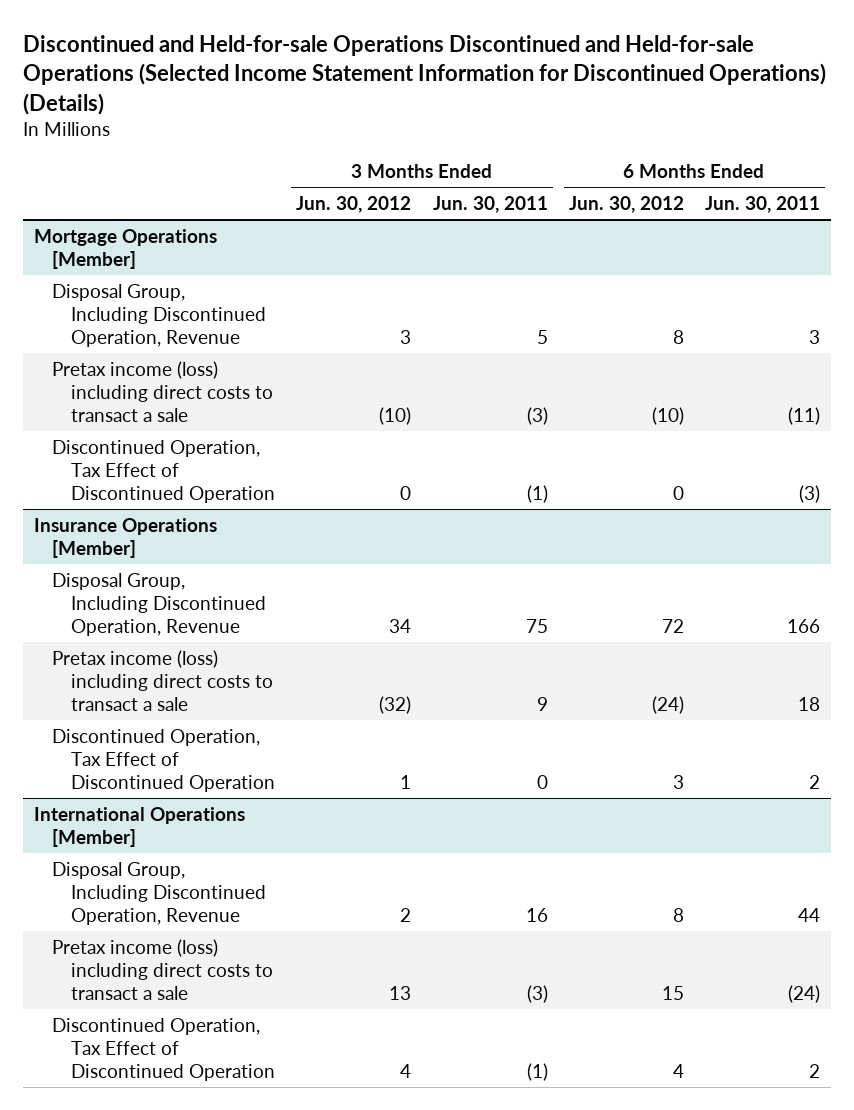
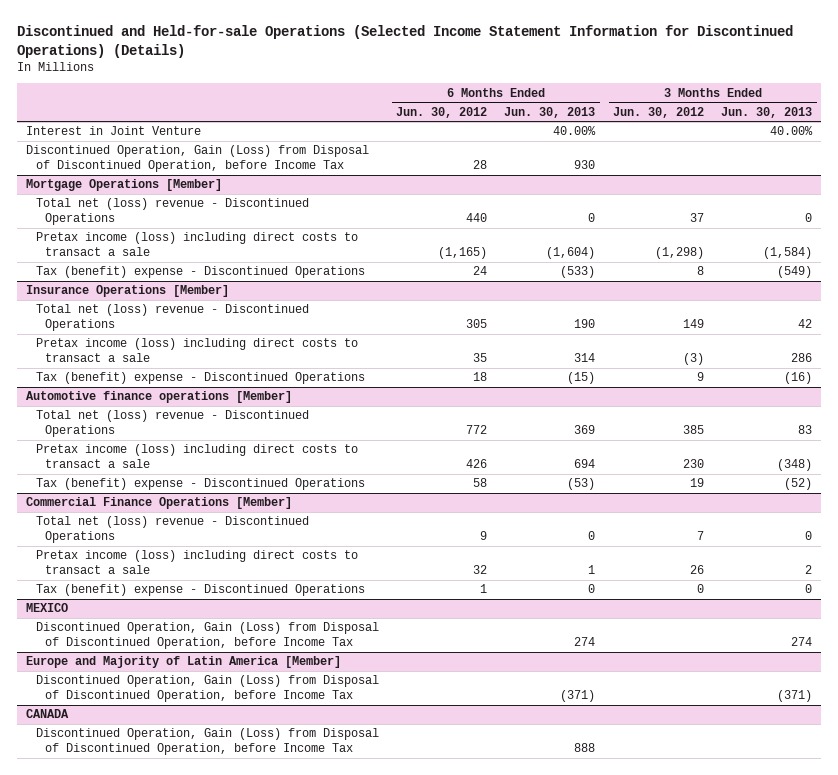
- Discontinued and Held-for-sale Operations Discontinued and Held-for-sale Operations (Selected Income Statement Information for Discontinued Operations) (Details)
+ Discontinued and Held-for-sale Operations (Selected Income Statement Information for Discontinued Operations) (Details)
- | 3 Months Ended Jun. 30, 2012 | 3 Months Ended Jun. 30, 2011 | 6 Months Ended Jun. 30, 2012 | 6 Months Ended Jun. 30, 2011
+ | 6 Months Ended Jun. 30, 2012 | 6 Months Ended Jun. 30, 2013 | 3 Months Ended Jun. 30, 2012 | 3 Months Ended Jun. 30, 2013
+ Interest in Joint Venture | | 40.00% | | 40.00%
+ Discontinued Operation, Gain (Loss) from Disposal of Discontinued Operation, before Income Tax | 28 | 930 | |
@ Mortgage Operations [Member]
- Disposal Group, Including Discontinued Operation, Revenue | 3 | 5 | 8 | 3
- Pretax income (loss) including direct costs to transact a sale | (10) | (3) | (10) | (11)
- Discontinued Operation, Tax Effect of Discontinued Operation | 0 | (1) | 0 | (3)
+ Total net (loss) revenue - Discontinued Operations | 440 | 0 | 37 | 0
+ Pretax income (loss) including direct costs to transact a sale | (1,165) | (1,604) | (1,298) | (1,584)
+ Tax (benefit) expense - Discontinued Operations | 24 | (533) | 8 | (549)
@ Insurance Operations [Member]
- Disposal Group, Including Discontinued Operation, Revenue | 34 | 75 | 72 | 166
- Pretax income (loss) including direct costs to transact a sale | (32) | 9 | (24) | 18
- Discontinued Operation, Tax Effect of Discontinued Operation | 1 | 0 | 3 | 2
- International Operations [Member]
- Disposal Group, Including Discontinued Operation, Revenue | 2 | 16 | 8 | 44
- Pretax income (loss) including direct costs to transact a sale | 13 | (3) | 15 | (24)
- Discontinued Operation, Tax Effect of Discontinued Operation | 4 | (1) | 4 | 2
@ Insurance Operations [Member]
+ Total net (loss) revenue - Discontinued Operations | 305 | 190 | 149 | 42
+ Pretax income (loss) including direct costs to transact a sale | 35 | 314 | (3) | 286
+ Tax (benefit) expense - Discontinued Operations | 18 | (15) | 9 | (16)
+ Automotive finance operations [Member]
+ Total net (loss) revenue - Discontinued Operations | 772 | 369 | 385 | 83
+ Pretax income (loss) including direct costs to transact a sale | 426 | 694 | 230 | (348)
+ Tax (benefit) expense - Discontinued Operations | 58 | (53) | 19 | (52)
+ Commercial Finance Operations [Member]
+ Total net (loss) revenue - Discontinued Operations | 9 | 0 | 7 | 0
+ Pretax income (loss) including direct costs to transact a sale | 32 | 1 | 26 | 2
+ Tax (benefit) expense - Discontinued Operations | 1 | 0 | 0 | 0
+ MEXICO
+ Discontinued Operation, Gain (Loss) from Disposal of Discontinued Operation, before Income Tax | | 274 | | 274
+ Europe and Majority of Latin America [Member]
+ Discontinued Operation, Gain (Loss) from Disposal of Discontinued Operation, before Income Tax | | (371) | | (371)
+ CANADA
+ Discontinued Operation, Gain (Loss) from Disposal of Discontinued Operation, before Income Tax | | 888 | |

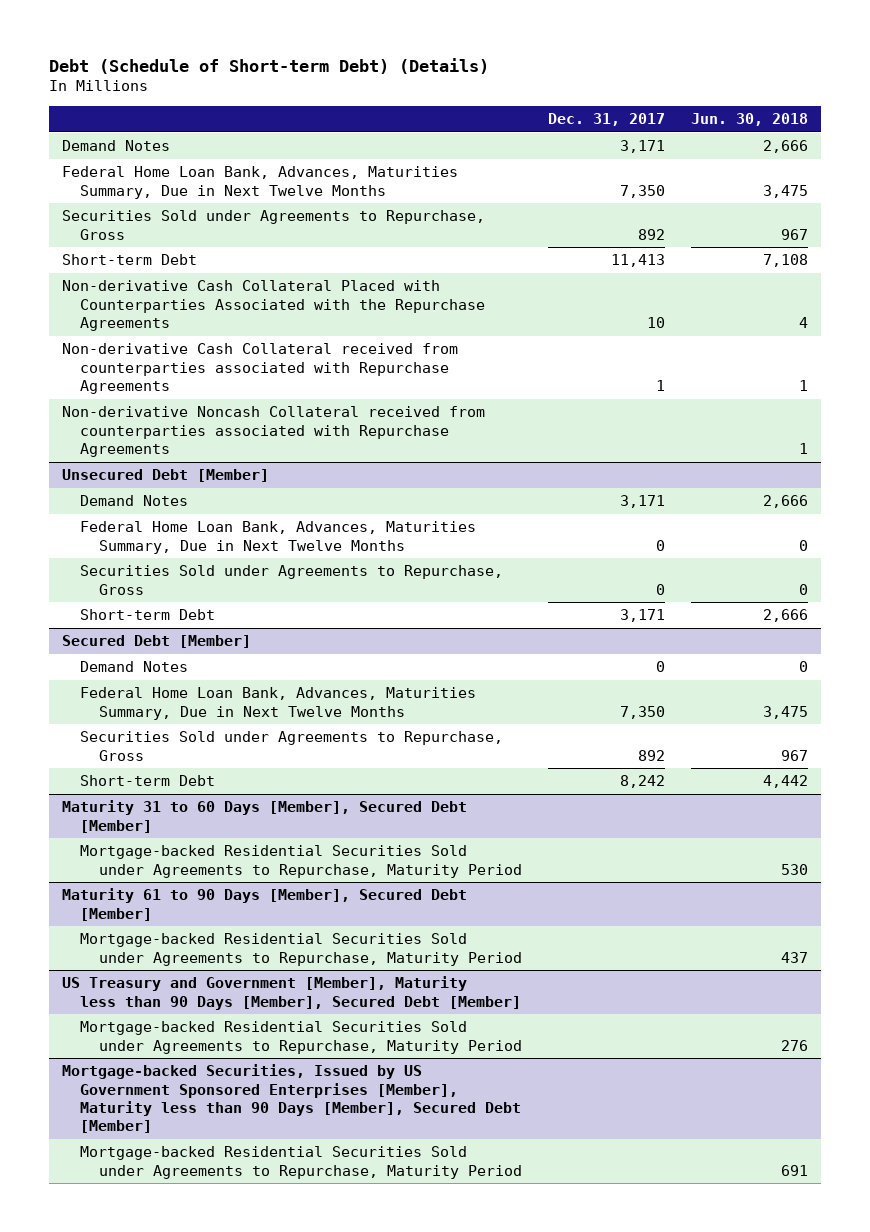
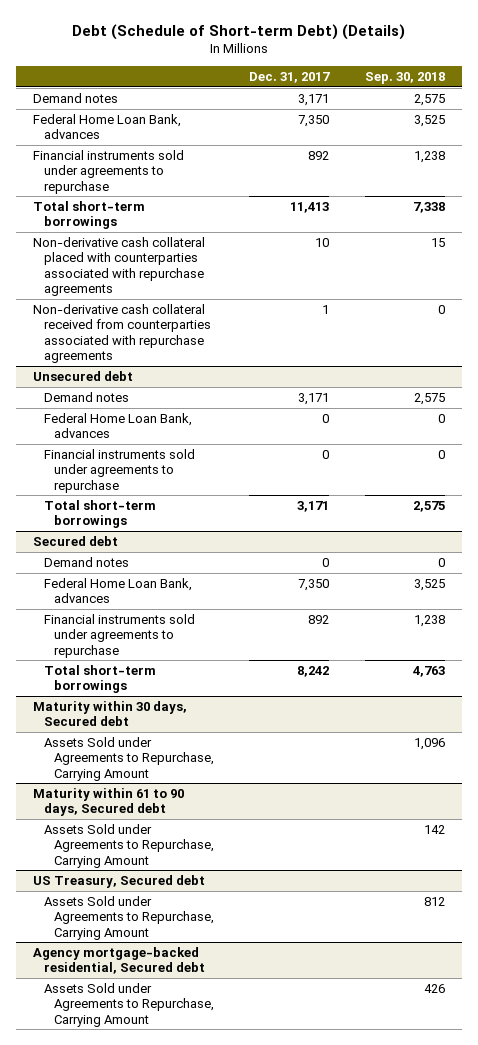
- | Dec. 31, 2017 | Jun. 30, 2018
+ | Dec. 31, 2017 | Sep. 30, 2018
- Demand Notes | 3,171 | 2,666
- Federal Home Loan Bank, Advances, Maturities Summary, Due in Next Twelve Months | 7,350 | 3,475
- Securities Sold under Agreements to Repurchase, Gross | 892 | 967
- Short-term Debt | 11,413 | 7,108
- Non-derivative Cash Collateral Placed with Counterparties Associated with the Repurchase Agreements | 10 | 4
- Non-derivative Cash Collateral received from counterparties associated with Repurchase Agreements | 1 | 1
- Non-derivative Noncash Collateral received from counterparties associated with Repurchase Agreements | | 1
- Unsecured Debt [Member]
- Demand Notes | 3,171 | 2,666
- Federal Home Loan Bank, Advances, Maturities Summary, Due in Next Twelve Months | 0 | 0
- Securities Sold under Agreements to Repurchase, Gross | 0 | 0
- Short-term Debt | 3,171 | 2,666
- Secured Debt [Member]
- Demand Notes | 0 | 0
- Federal Home Loan Bank, Advances, Maturities Summary, Due in Next Twelve Months | 7,350 | 3,475
- Securities Sold under Agreements to Repurchase, Gross | 892 | 967
- Short-term Debt | 8,242 | 4,442
- Maturity 31 to 60 Days [Member], Secured Debt [Member]
- Mortgage-backed Residential Securities Sold under Agreements to Repurchase, Maturity Period | | 530
- Maturity 61 to 90 Days [Member], Secured Debt [Member]
- Mortgage-backed Residential Securities Sold under Agreements to Repurchase, Maturity Period | | 437
- US Treasury and Government [Member], Maturity less than 90 Days [Member], Secured Debt [Member]
- Mortgage-backed Residential Securities Sold under Agreements to Repurchase, Maturity Period | | 276
- Mortgage-backed Securities, Issued by US Government Sponsored Enterprises [Member], Maturity less than 90 Days [Member], Secured Debt [Member]
- Mortgage-backed Residential Securities Sold under Agreements to Repurchase, Maturity Period | | 691
+ Demand notes | 3,171 | 2,575
+ Federal Home Loan Bank, advances | 7,350 | 3,525
+ Financial instruments sold under agreements to repurchase | 892 | 1,238
+ Total short-term borrowings | 11,413 | 7,338
+ Non-derivative cash collateral placed with counterparties associated with repurchase agreements | 10 | 15
+ Non-derivative cash collateral received from counterparties associated with repurchase agreements | 1 | 0
+ Unsecured debt
+ Demand notes | 3,171 | 2,575
+ Federal Home Loan Bank, advances | 0 | 0
+ Financial instruments sold under agreements to repurchase | 0 | 0
+ Total short-term borrowings | 3,171 | 2,575
+ Secured debt
+ Demand notes | 0 | 0
+ Federal Home Loan Bank, advances | 7,350 | 3,525
+ Financial instruments sold under agreements to repurchase | 892 | 1,238
+ Total short-term borrowings | 8,242 | 4,763
+ Maturity within 30 days, Secured debt
+ Assets Sold under Agreements to Repurchase, Carrying Amount | | 1,096
+ Maturity within 61 to 90 days, Secured debt
+ Assets Sold under Agreements to Repurchase, Carrying Amount | | 142
+ US Treasury, Secured debt
+ Assets Sold under Agreements to Repurchase, Carrying Amount | | 812
+ Agency mortgage-backed residential, Secured debt
+ Assets Sold under Agreements to Repurchase, Carrying Amount | | 426

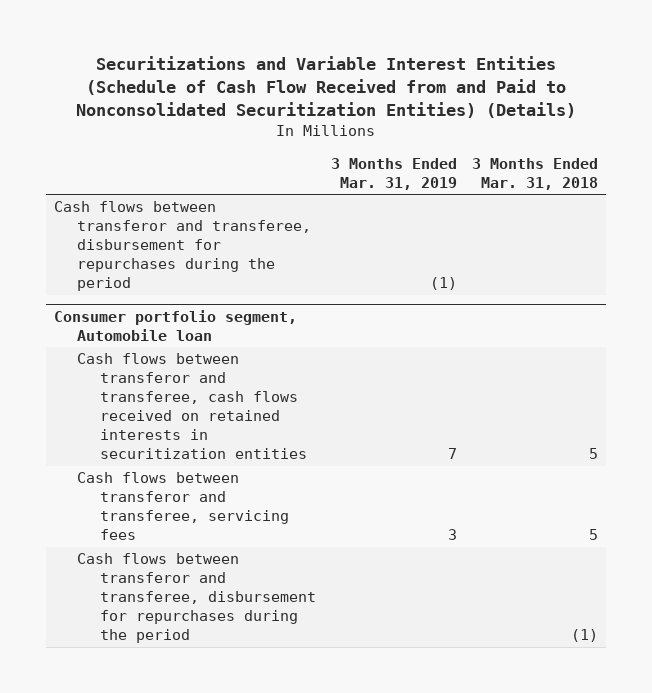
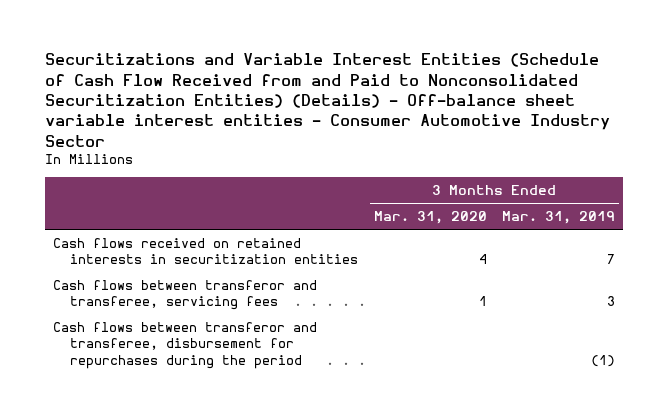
- Securitizations and Variable Interest Entities (Schedule of Cash Flow Received from and Paid to Nonconsolidated Securitization Entities) (Details)
+ Securitizations and Variable Interest Entities (Schedule of Cash Flow Received from and Paid to Nonconsolidated Securitization Entities) (Details) - Off-balance sheet variable interest entities - Consumer Automotive Industry Sector
- | 3 Months Ended Mar. 31, 2019 | 3 Months Ended Mar. 31, 2018
+ | 3 Months Ended Mar. 31, 2020 | 3 Months Ended Mar. 31, 2019
- Consumer portfolio segment, Automobile loan
- Cash flows between transferor and transferee, cash flows received on retained interests in securitization entities | 7 | 5
+ Cash flows received on retained interests in securitization entities | 4 | 7
- Cash flows between transferor and transferee, disbursement for repurchases during the period | | (1)
moved down: Cash flows between transferor and transferee, disbursement for repurchases during the period | | (1)

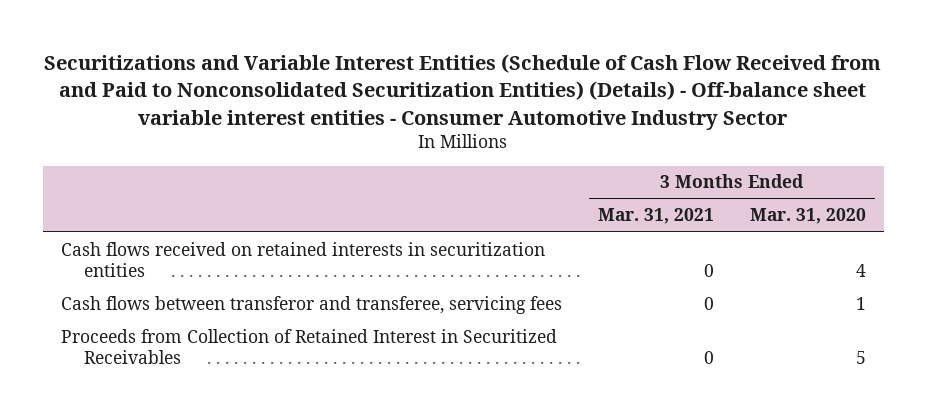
- | 3 Months Ended Mar. 31, 2020 | 3 Months Ended Mar. 31, 2019
+ | 3 Months Ended Mar. 31, 2021 | 3 Months Ended Mar. 31, 2020
- Cash flows between transferor and transferee, disbursement for repurchases during the period | | (1)
+ Proceeds from Collection of Retained Interest in Securitized Receivables | 0 | 5

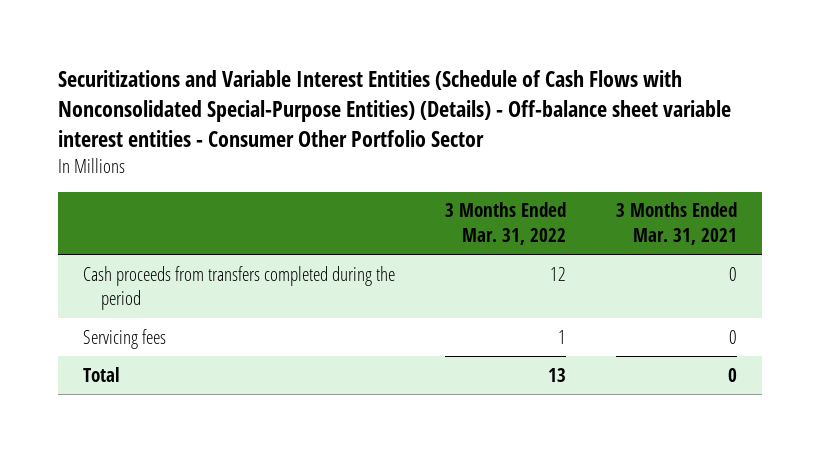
- Securitizations and Variable Interest Entities (Schedule of Cash Flow Received from and Paid to Nonconsolidated Securitization Entities) (Details) - Off-balance sheet variable interest entities - Consumer Automotive Industry Sector
+ Securitizations and Variable Interest Entities (Schedule of Cash Flows with Nonconsolidated Special-Purpose Entities) (Details) - Off-balance sheet variable interest entities - Consumer Other Portfolio Sector
- | 3 Months Ended Mar. 31, 2021 | 3 Months Ended Mar. 31, 2020
+ | 3 Months Ended Mar. 31, 2022 | 3 Months Ended Mar. 31, 2021
- Cash flows received on retained interests in securitization entities | 0 | 4
- Cash flows between transferor and transferee, servicing fees | 0 | 1
- Proceeds from Collection of Retained Interest in Securitized Receivables | 0 | 5
+ Cash proceeds from transfers completed during the period | 12 | 0
+ Servicing fees | 1 | 0
+ Total | 13 | 0

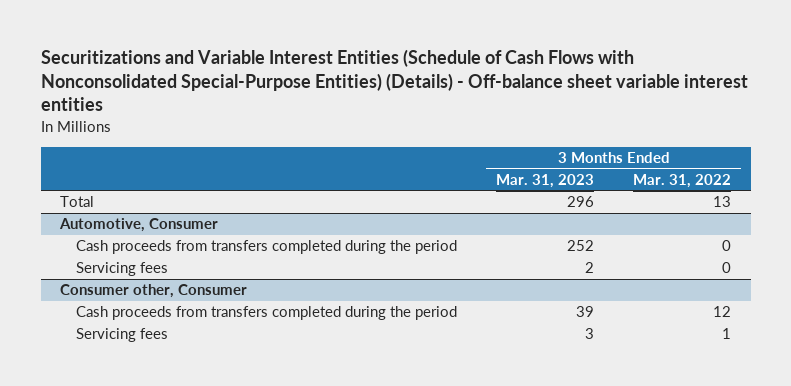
- Securitizations and Variable Interest Entities (Schedule of Cash Flows with Nonconsolidated Special-Purpose Entities) (Details) - Off-balance sheet variable interest entities - Consumer Other Portfolio Sector
+ Securitizations and Variable Interest Entities (Schedule of Cash Flows with Nonconsolidated Special-Purpose Entities) (Details) - Off-balance sheet variable interest entities
- | 3 Months Ended Mar. 31, 2022 | 3 Months Ended Mar. 31, 2021
+ | 3 Months Ended Mar. 31, 2023 | 3 Months Ended Mar. 31, 2022
moved up: Total | 296 | 13
+ Automotive, Consumer
+ Cash proceeds from transfers completed during the period | 252 | 0
+ Servicing fees | 2 | 0
+ Consumer other, Consumer

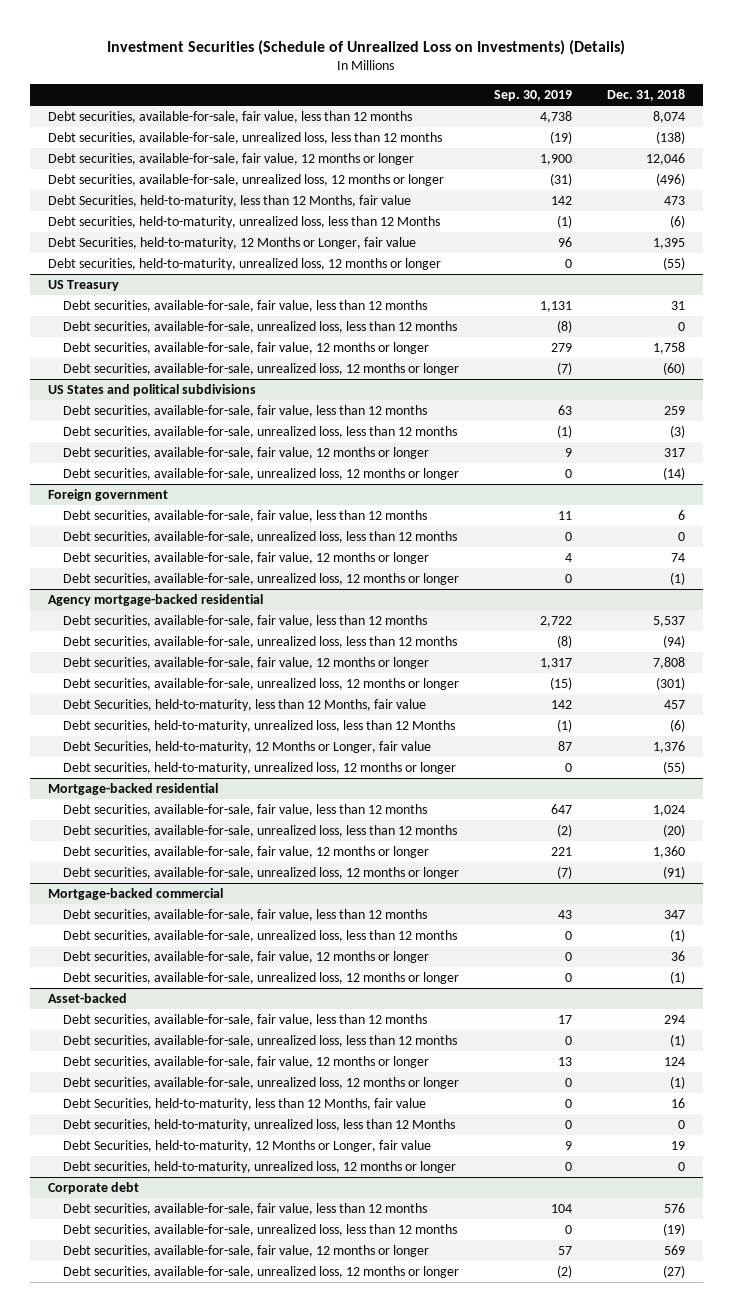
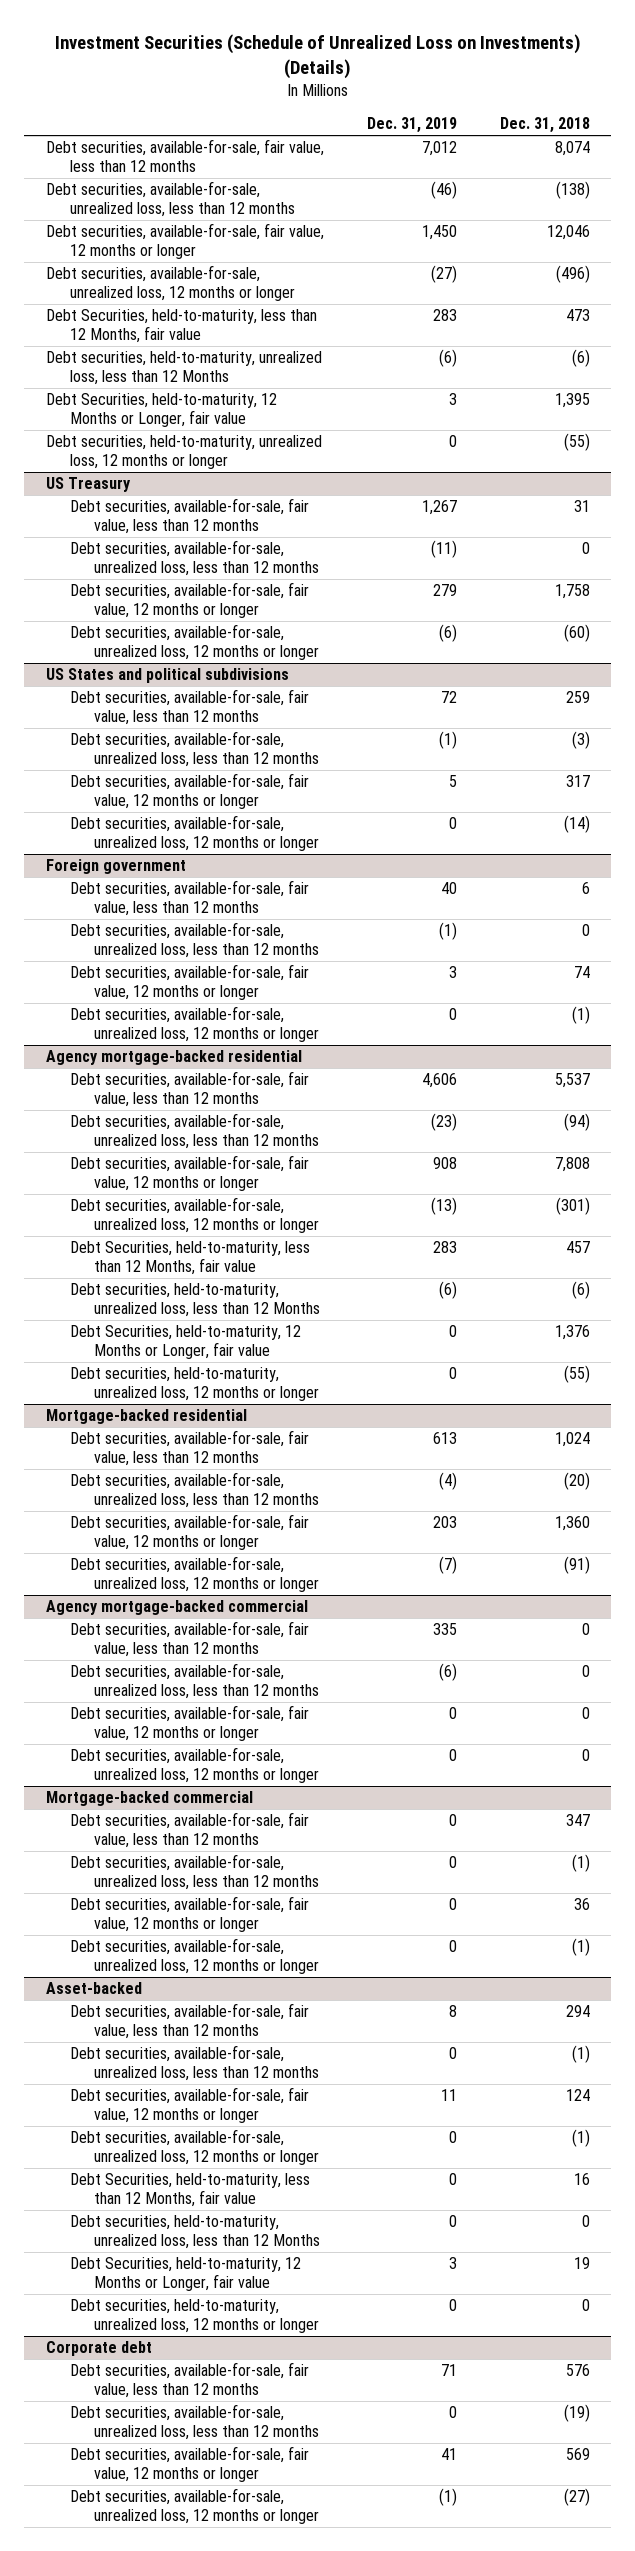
- | Sep. 30, 2019 | Dec. 31, 2018
+ | Dec. 31, 2019 | Dec. 31, 2018
+ Agency mortgage-backed commercial
+ Debt securities, available-for-sale, fair value, less than 12 months | 335 | 0
+ Debt securities, available-for-sale, unrealized loss, less than 12 months | (6) | 0
+ Debt securities, available-for-sale, fair value, 12 months or longer | 0 | 0
+ Debt securities, available-for-sale, unrealized loss, 12 months or longer | 0 | 0

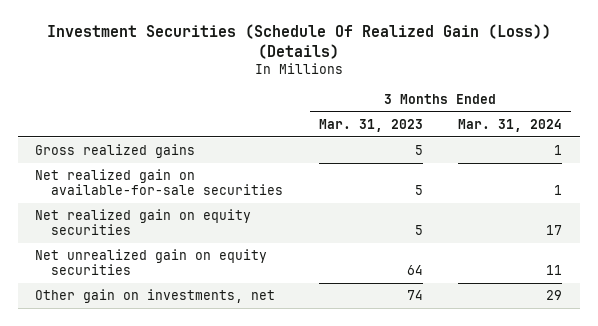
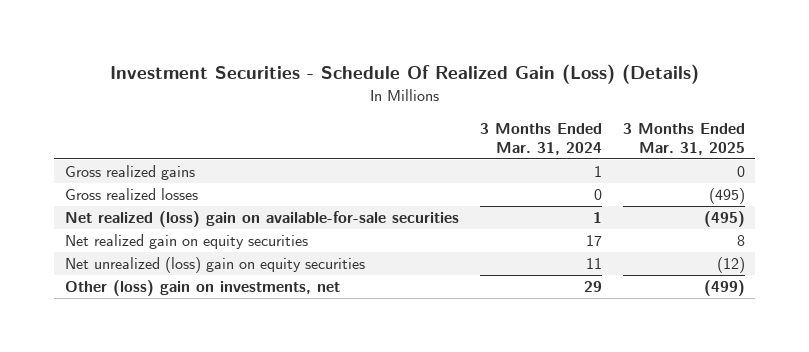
- Investment Securities (Schedule Of Realized Gain (Loss)) (Details)
+ Investment Securities - Schedule Of Realized Gain (Loss) (Details)
- | 3 Months Ended Mar. 31, 2023 | 3 Months Ended Mar. 31, 2024
+ | 3 Months Ended Mar. 31, 2024 | 3 Months Ended Mar. 31, 2025
- Net realized gain on available-for-sale securities | 5 | 1
+ Gross realized losses | 0 | (495)
+ Net realized (loss) gain on available-for-sale securities | 1 | (495)
- Net unrealized gain on equity securities | 64 | 11
- Other gain on investments, net | 74 | 29
+ Net unrealized (loss) gain on equity securities | 11 | (12)
+ Other (loss) gain on investments, net | 29 | (499)

